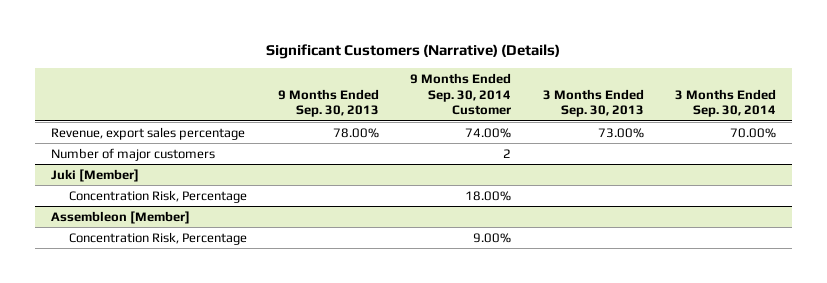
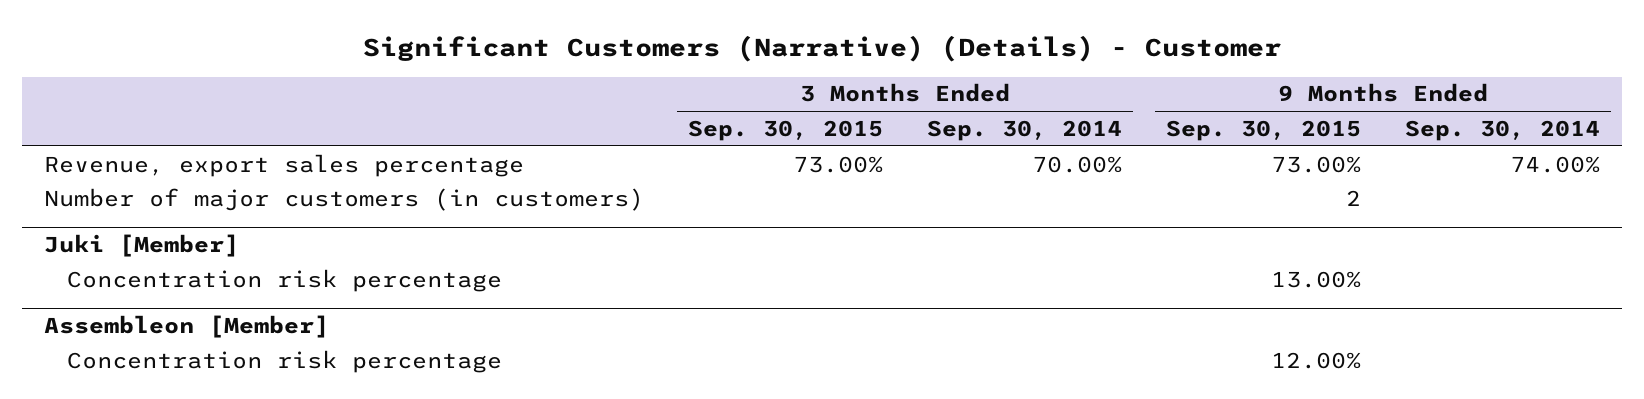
- Significant Customers (Narrative) (Details)
+ Significant Customers (Narrative) (Details) - Customer
- | 9 Months Ended Sep. 30, 2013 | 9 Months Ended Sep. 30, 2014 Customer | 3 Months Ended Sep. 30, 2013 | 3 Months Ended Sep. 30, 2014
+ | 3 Months Ended Sep. 30, 2015 | 3 Months Ended Sep. 30, 2014 | 9 Months Ended Sep. 30, 2015 | 9 Months Ended Sep. 30, 2014
- Number of major customers | | 2 | |
+ Number of major customers (in customers) | | | 2 |
@ Juki [Member]
- Concentration Risk, Percentage | | 18.00% | |
+ Concentration risk percentage | | | 13.00% |
@ Assembleon [Member]
- Concentration Risk, Percentage | | 9.00% | |
+ Concentration risk percentage | | | 12.00% |

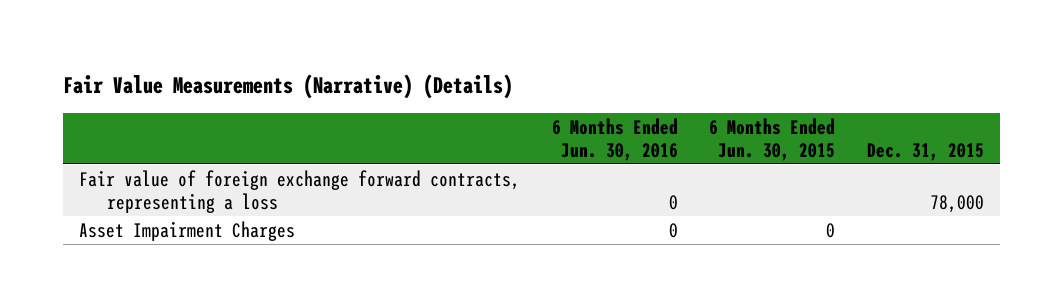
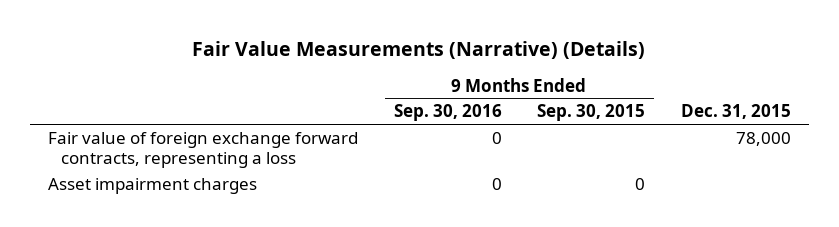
- | 6 Months Ended Jun. 30, 2016 | 6 Months Ended Jun. 30, 2015 | Dec. 31, 2015
+ | 9 Months Ended Sep. 30, 2016 | 9 Months Ended Sep. 30, 2015 | Dec. 31, 2015
- Asset Impairment Charges | 0 | 0 |
+ Asset impairment charges | 0 | 0 |

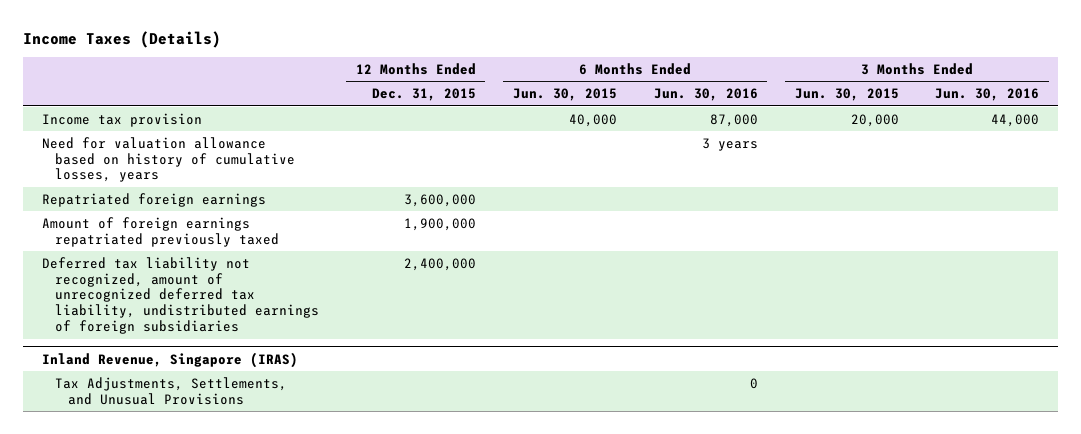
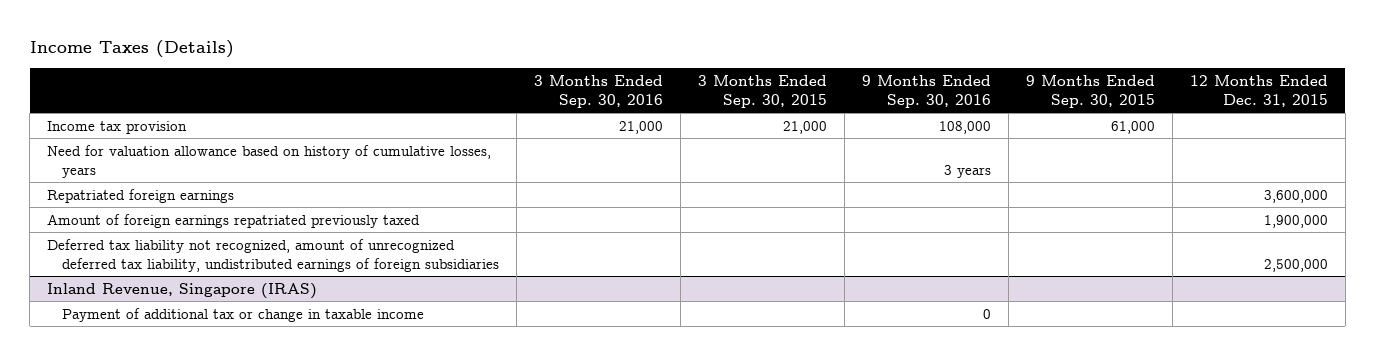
- | 12 Months Ended Dec. 31, 2015 | 6 Months Ended Jun. 30, 2015 | 6 Months Ended Jun. 30, 2016 | 3 Months Ended Jun. 30, 2015 | 3 Months Ended Jun. 30, 2016
+ | 3 Months Ended Sep. 30, 2016 | 3 Months Ended Sep. 30, 2015 | 9 Months Ended Sep. 30, 2016 | 9 Months Ended Sep. 30, 2015 | 12 Months Ended Dec. 31, 2015
- Deferred tax liability not recognized, amount of unrecognized deferred tax liability, undistributed earnings of foreign subsidiaries | 2,400,000 | | | |
+ Deferred tax liability not recognized, amount of unrecognized deferred tax liability, undistributed earnings of foreign subsidiaries | | | | | 2,500,000
@ Inland Revenue, Singapore (IRAS)
- Tax Adjustments, Settlements, and Unusual Provisions | | | 0 | |
+ Payment of additional tax or change in taxable income | | | 0 | |

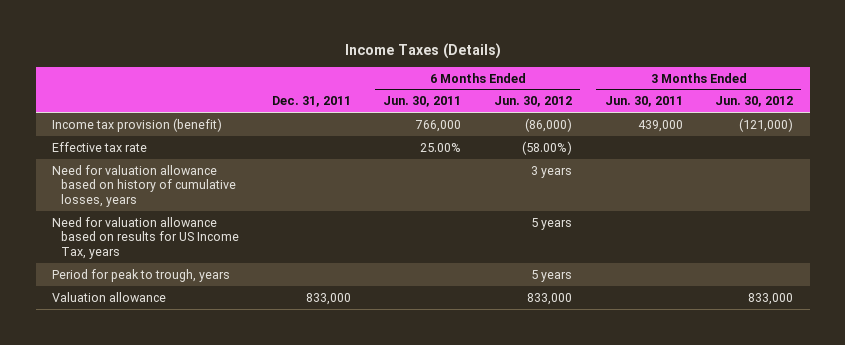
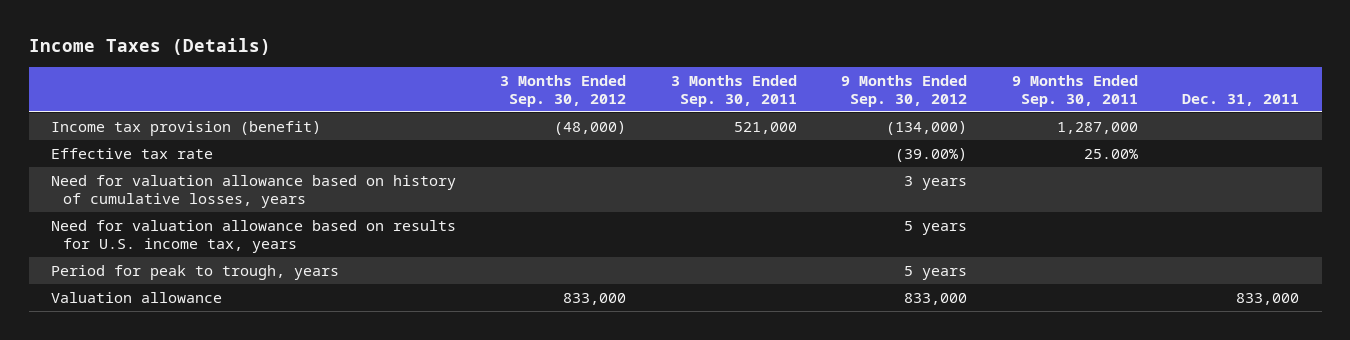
- | Dec. 31, 2011 | 6 Months Ended Jun. 30, 2011 | 6 Months Ended Jun. 30, 2012 | 3 Months Ended Jun. 30, 2011 | 3 Months Ended Jun. 30, 2012
+ | 3 Months Ended Sep. 30, 2012 | 3 Months Ended Sep. 30, 2011 | 9 Months Ended Sep. 30, 2012 | 9 Months Ended Sep. 30, 2011 | Dec. 31, 2011
- Need for valuation allowance based on results for US Income Tax, years | | | 5 years | |
+ Need for valuation allowance based on results for U.S. income tax, years | | | 5 years | |

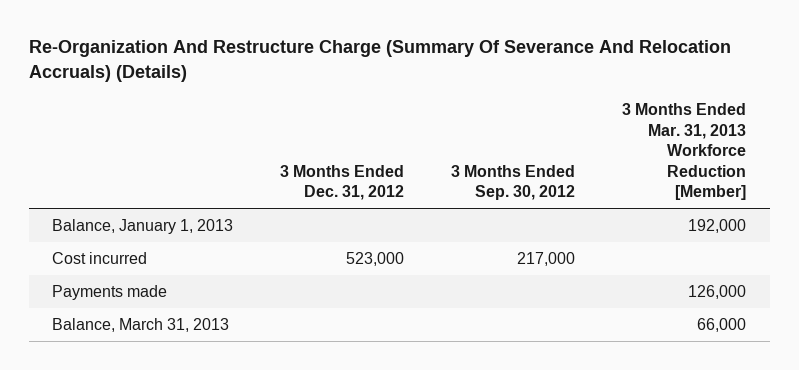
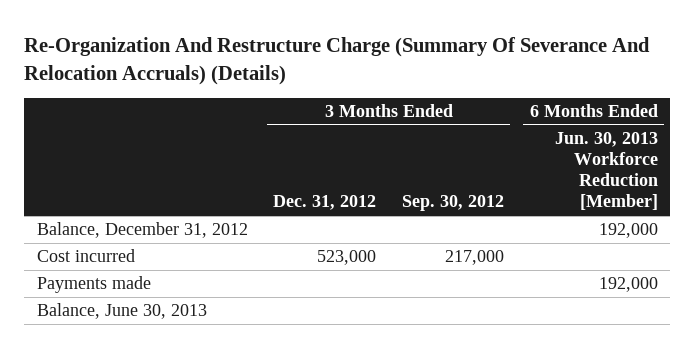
- | 3 Months Ended Dec. 31, 2012 | 3 Months Ended Sep. 30, 2012 | 3 Months Ended Mar. 31, 2013 Workforce Reduction [Member]
+ | 3 Months Ended Dec. 31, 2012 | 3 Months Ended Sep. 30, 2012 | 6 Months Ended Jun. 30, 2013 Workforce Reduction [Member]
- Balance, January 1, 2013 | | | 192,000
+ Balance, December 31, 2012 | | | 192,000
- Balance, March 31, 2013 | | | 66,000
+ Balance, June 30, 2013

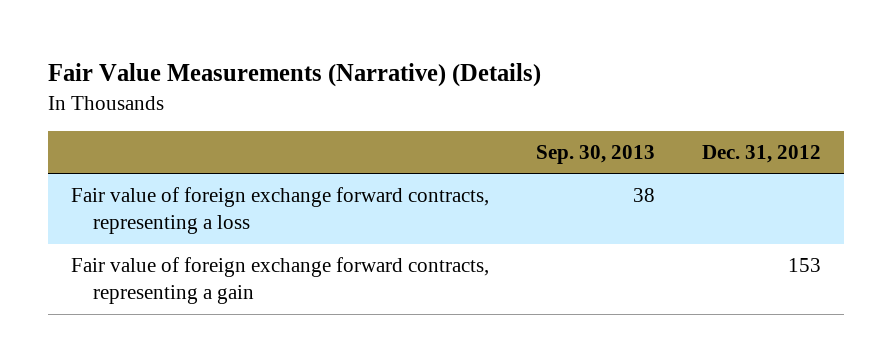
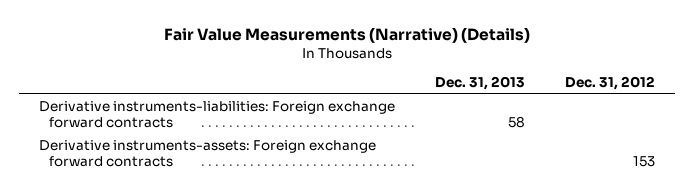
- | Sep. 30, 2013 | Dec. 31, 2012
+ | Dec. 31, 2013 | Dec. 31, 2012
- Fair value of foreign exchange forward contracts, representing a loss | 38 |
- Fair value of foreign exchange forward contracts, representing a gain | | 153
+ Derivative instruments-liabilities: Foreign exchange forward contracts | 58 |
+ Derivative instruments-assets: Foreign exchange forward contracts | | 153

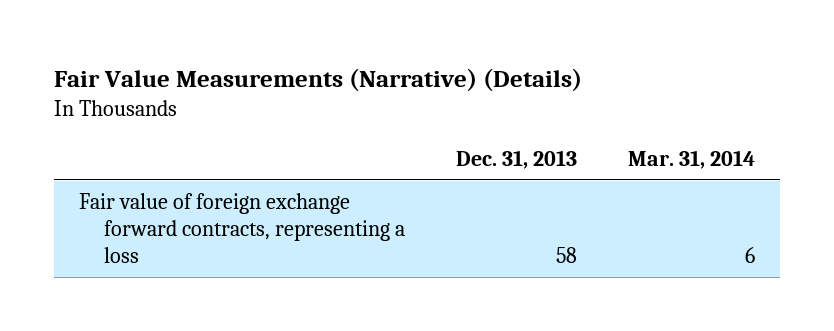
- | Dec. 31, 2013 | Dec. 31, 2012
+ | Dec. 31, 2013 | Mar. 31, 2014
- Derivative instruments-liabilities: Foreign exchange forward contracts | 58 |
- Derivative instruments-assets: Foreign exchange forward contracts | | 153
+ Fair value of foreign exchange forward contracts, representing a loss | 58 | 6

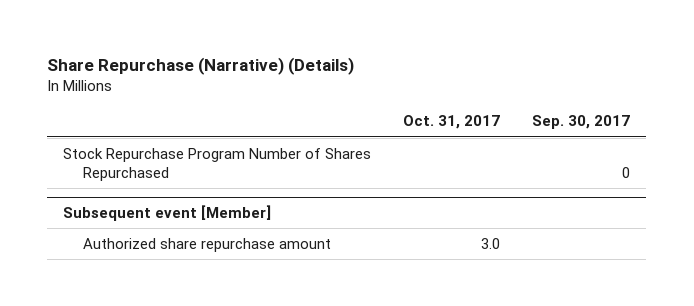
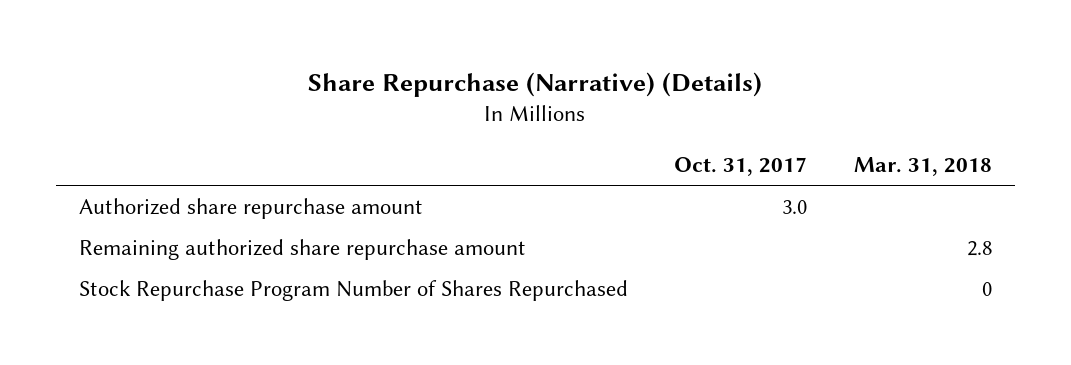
- | Oct. 31, 2017 | Sep. 30, 2017
+ | Oct. 31, 2017 | Mar. 31, 2018
+ Authorized share repurchase amount | 3.0 |
+ Remaining authorized share repurchase amount | | 2.8
- Subsequent event [Member]
- Authorized share repurchase amount | 3.0 |

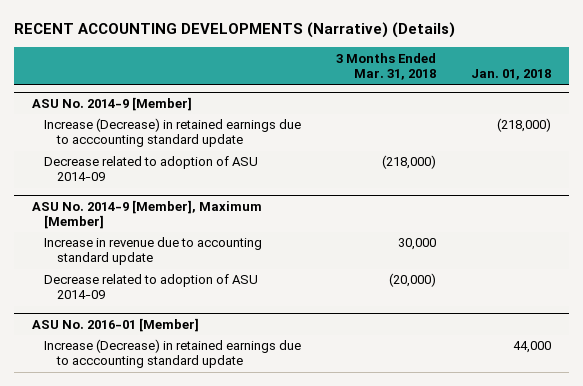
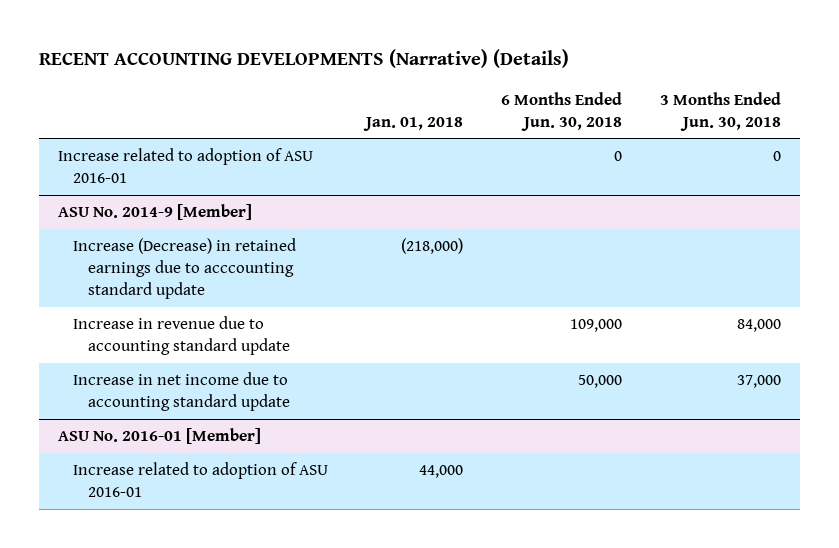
- | 3 Months Ended Mar. 31, 2018 | Jan. 01, 2018
+ | Jan. 01, 2018 | 6 Months Ended Jun. 30, 2018 | 3 Months Ended Jun. 30, 2018
+ Increase related to adoption of ASU 2016-01 | | 0 | 0
@ ASU No. 2014-9 [Member]
- Decrease related to adoption of ASU 2014-09 | (218,000) |
- ASU No. 2014-9 [Member], Maximum [Member]
- Increase in revenue due to accounting standard update | 30,000 |
- Decrease related to adoption of ASU 2014-09 | (20,000) |
@ ASU No. 2014-9 [Member]
+ Increase in revenue due to accounting standard update | | 109,000 | 84,000
+ Increase in net income due to accounting standard update | | 50,000 | 37,000
@ ASU No. 2016-01 [Member]
- Increase (Decrease) in retained earnings due to acccounting standard update | | 44,000
+ Increase related to adoption of ASU 2016-01 | 44,000 | |

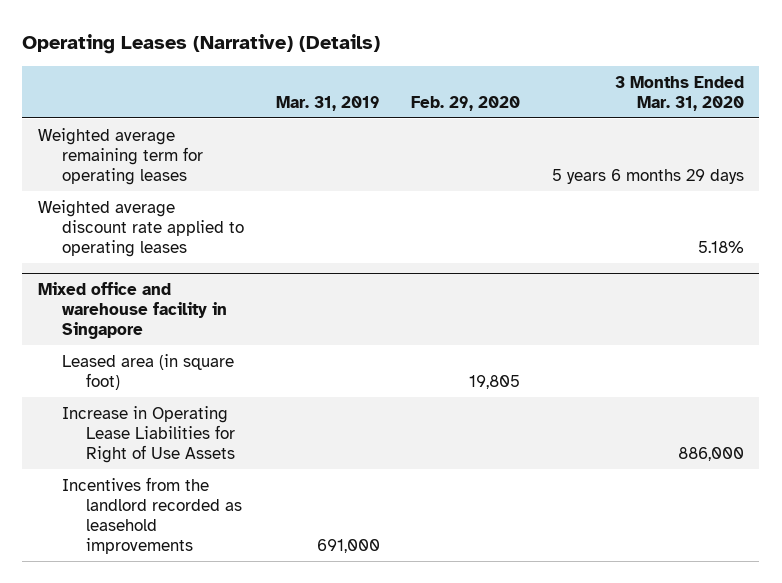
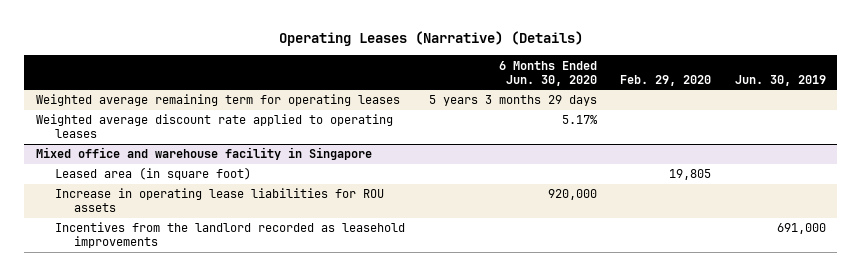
- | Mar. 31, 2019 | Feb. 29, 2020 | 3 Months Ended Mar. 31, 2020
+ | 6 Months Ended Jun. 30, 2020 | Feb. 29, 2020 | Jun. 30, 2019
@ Mixed office and warehouse facility in Singapore
- Increase in Operating Lease Liabilities for Right of Use Assets | | | 886,000
+ Increase in operating lease liabilities for ROU assets | 920,000 | |

